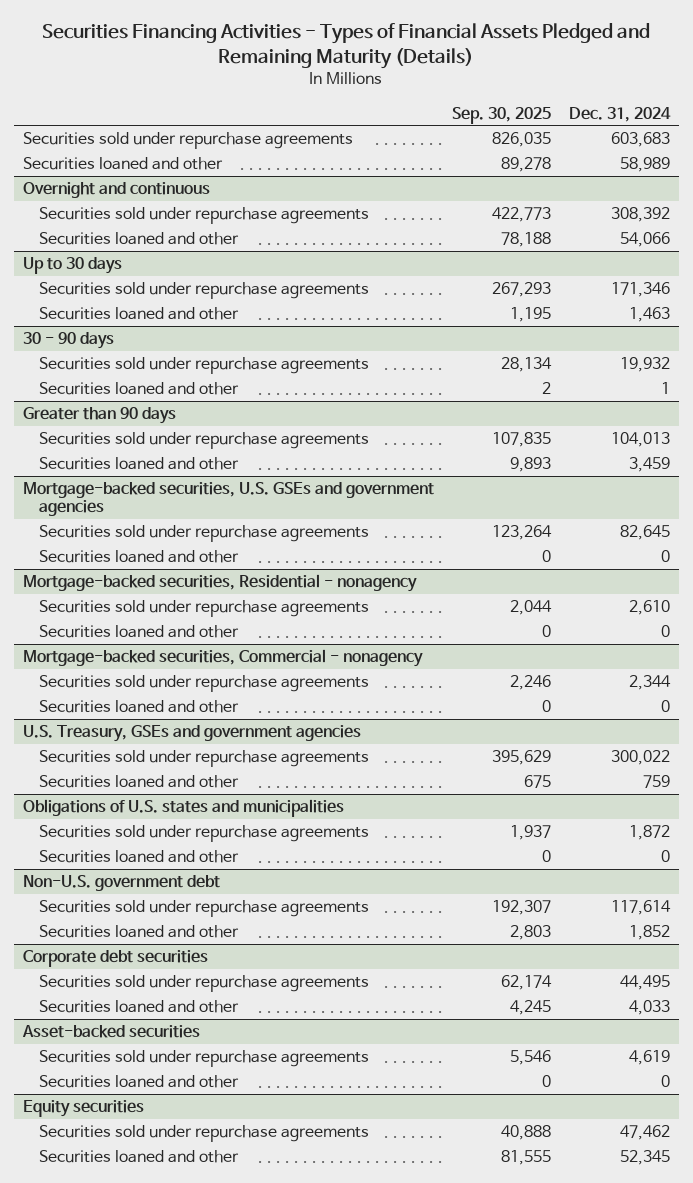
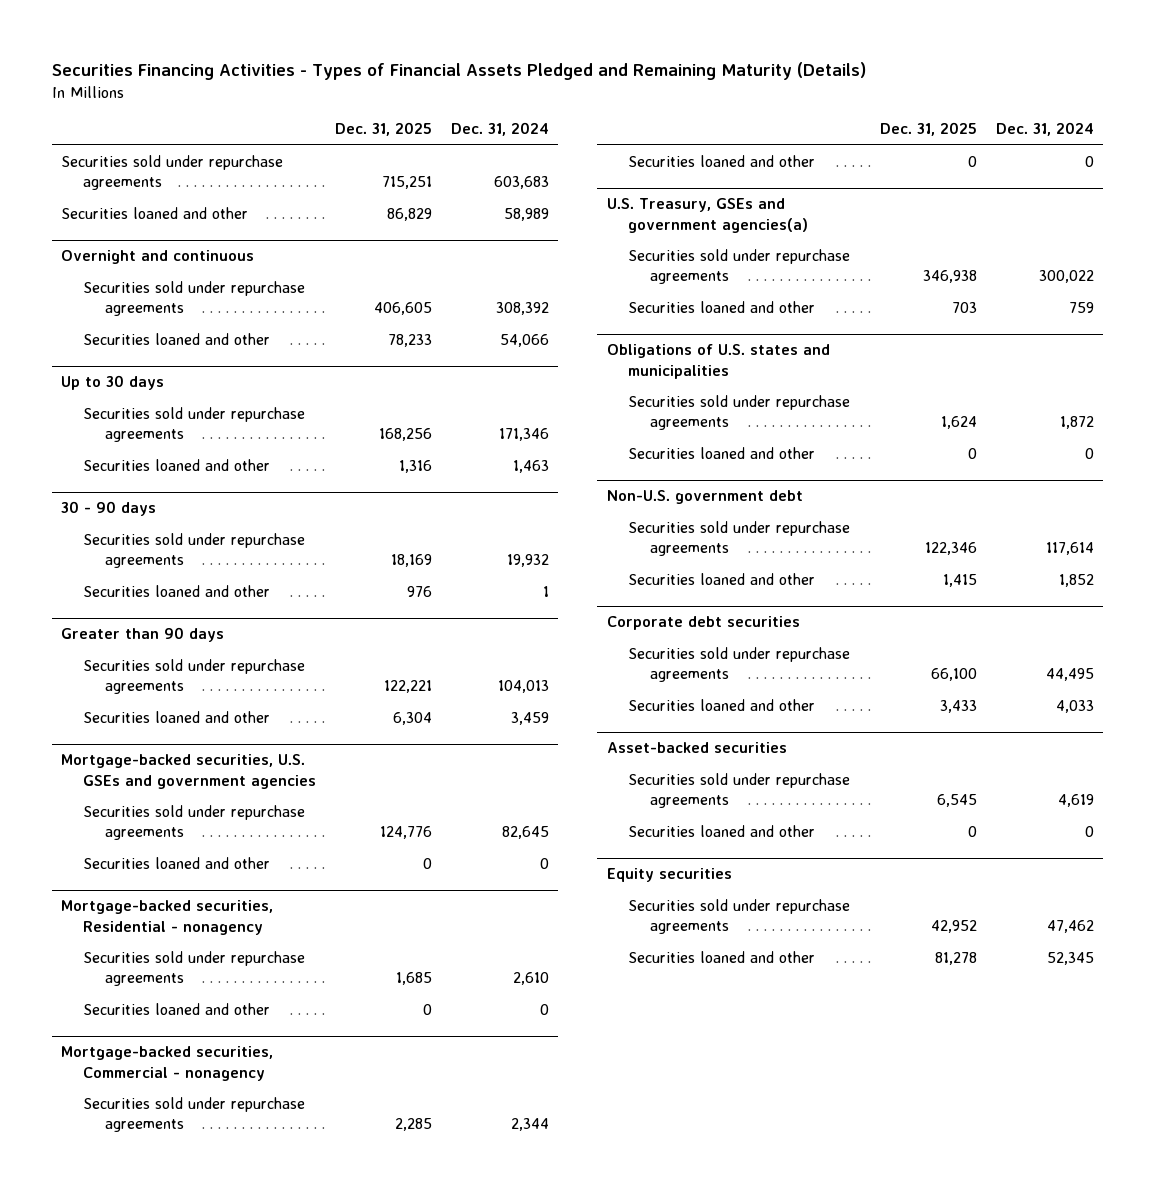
- | Sep. 30, 2025 | Dec. 31, 2024
+ | Dec. 31, 2025 | Dec. 31, 2024
- U.S. Treasury, GSEs and government agencies
+ U.S. Treasury, GSEs and government agencies(a)

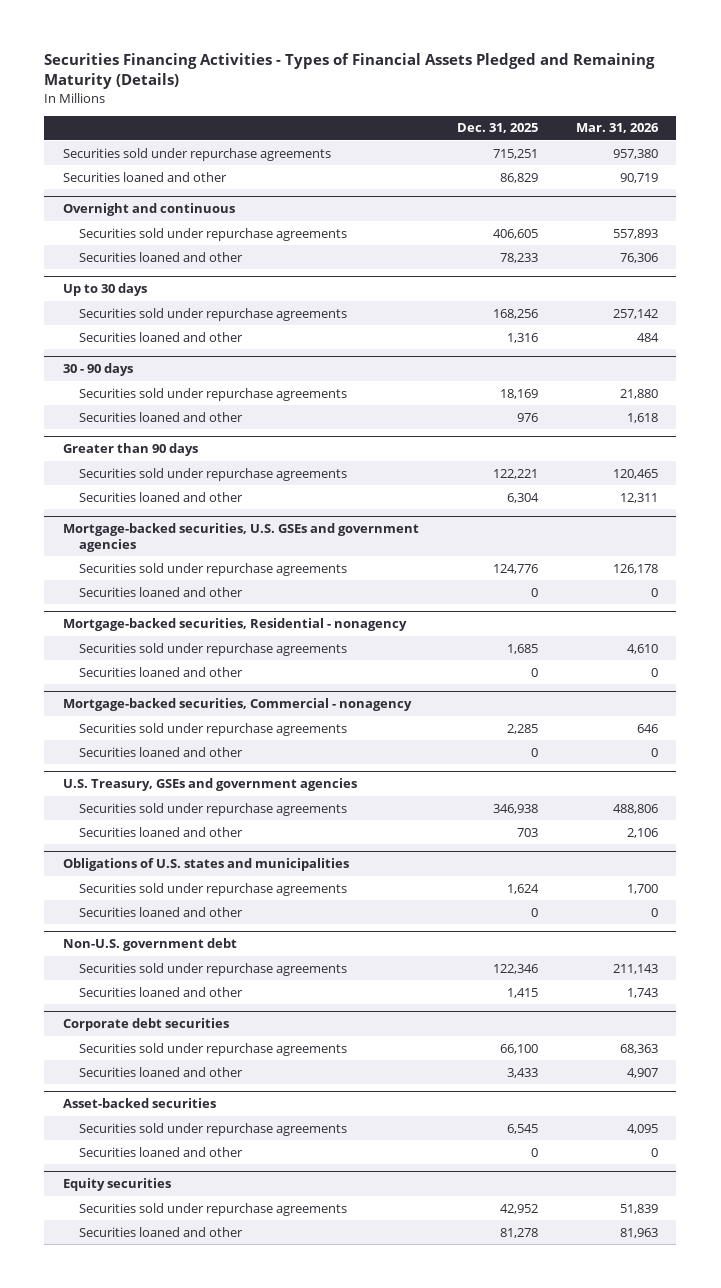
- | Dec. 31, 2025 | Dec. 31, 2024
+ | Dec. 31, 2025 | Mar. 31, 2026
- U.S. Treasury, GSEs and government agencies(a)
+ U.S. Treasury, GSEs and government agencies

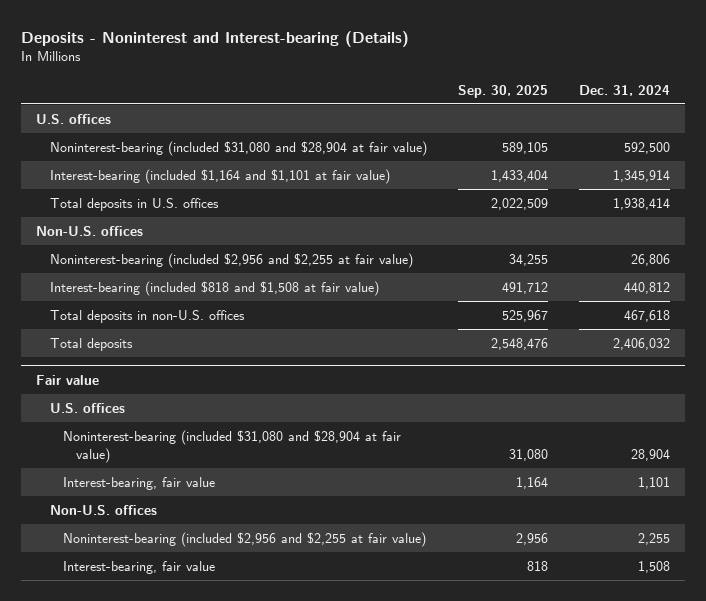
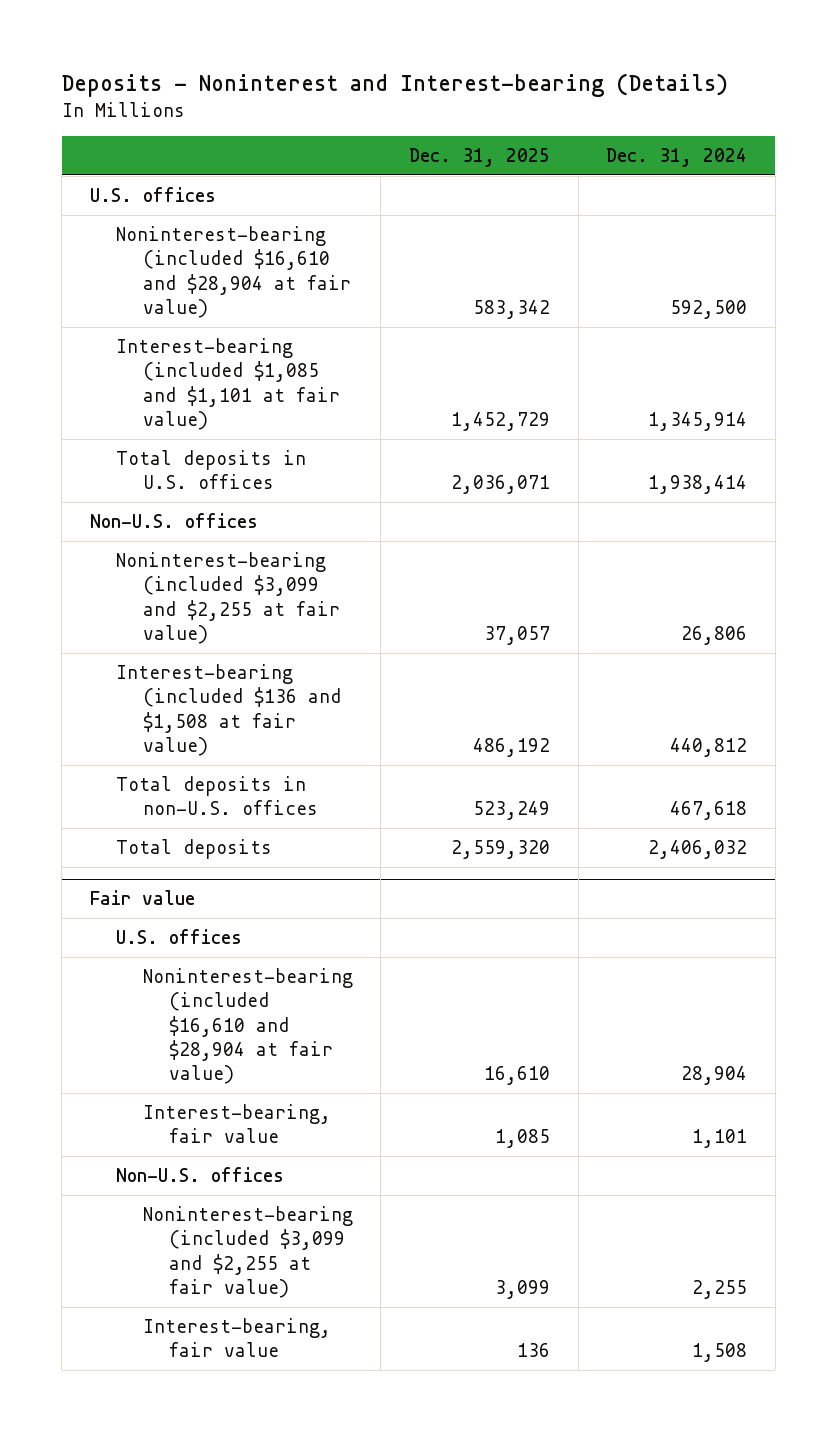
- | Sep. 30, 2025 | Dec. 31, 2024
+ | Dec. 31, 2025 | Dec. 31, 2024
- Noninterest-bearing (included $31,080 and $28,904 at fair value) | 589,105 | 592,500
- Interest-bearing (included $1,164 and $1,101 at fair value) | 1,433,404 | 1,345,914
+ Noninterest-bearing (included $16,610 and $28,904 at fair value) | 583,342 | 592,500
+ Interest-bearing (included $1,085 and $1,101 at fair value) | 1,452,729 | 1,345,914
- Noninterest-bearing (included $2,956 and $2,255 at fair value) | 34,255 | 26,806
- Interest-bearing (included $818 and $1,508 at fair value) | 491,712 | 440,812
+ Noninterest-bearing (included $3,099 and $2,255 at fair value) | 37,057 | 26,806
+ Interest-bearing (included $136 and $1,508 at fair value) | 486,192 | 440,812
@ Fair value
- Noninterest-bearing (included $31,080 and $28,904 at fair value) | 31,080 | 28,904
+ Noninterest-bearing (included $16,610 and $28,904 at fair value) | 16,610 | 28,904
- Noninterest-bearing (included $2,956 and $2,255 at fair value) | 2,956 | 2,255
+ Noninterest-bearing (included $3,099 and $2,255 at fair value) | 3,099 | 2,255

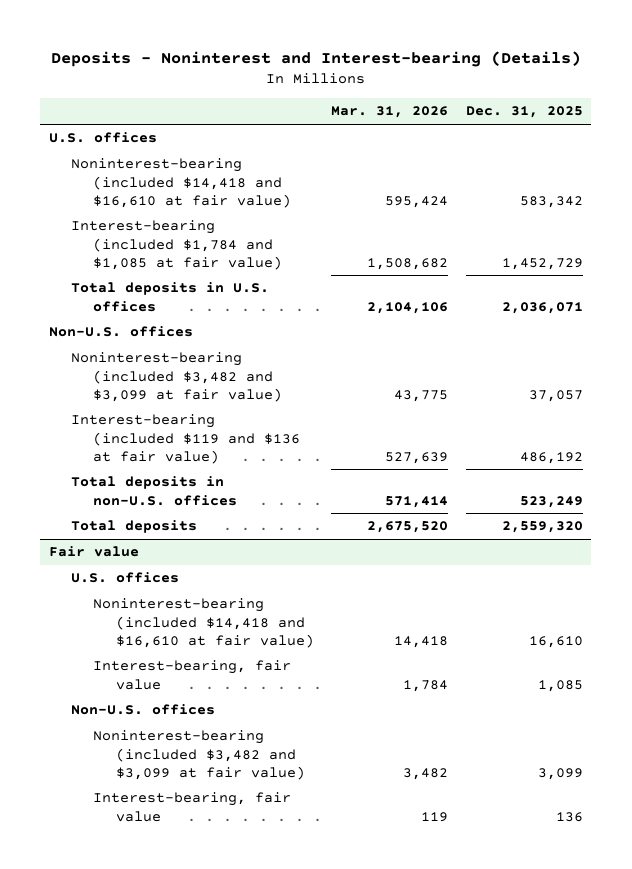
- | Dec. 31, 2025 | Dec. 31, 2024
+ | Mar. 31, 2026 | Dec. 31, 2025
- Noninterest-bearing (included $16,610 and $28,904 at fair value) | 583,342 | 592,500
- Interest-bearing (included $1,085 and $1,101 at fair value) | 1,452,729 | 1,345,914
+ Noninterest-bearing (included $14,418 and $16,610 at fair value) | 595,424 | 583,342
+ Interest-bearing (included $1,784 and $1,085 at fair value) | 1,508,682 | 1,452,729
- Noninterest-bearing (included $3,099 and $2,255 at fair value) | 37,057 | 26,806
- Interest-bearing (included $136 and $1,508 at fair value) | 486,192 | 440,812
+ Noninterest-bearing (included $3,482 and $3,099 at fair value) | 43,775 | 37,057
+ Interest-bearing (included $119 and $136 at fair value) | 527,639 | 486,192
@ Fair value
- Noninterest-bearing (included $16,610 and $28,904 at fair value) | 16,610 | 28,904
+ Noninterest-bearing (included $14,418 and $16,610 at fair value) | 14,418 | 16,610
- Noninterest-bearing (included $3,099 and $2,255 at fair value) | 3,099 | 2,255
+ Noninterest-bearing (included $3,482 and $3,099 at fair value) | 3,482 | 3,099

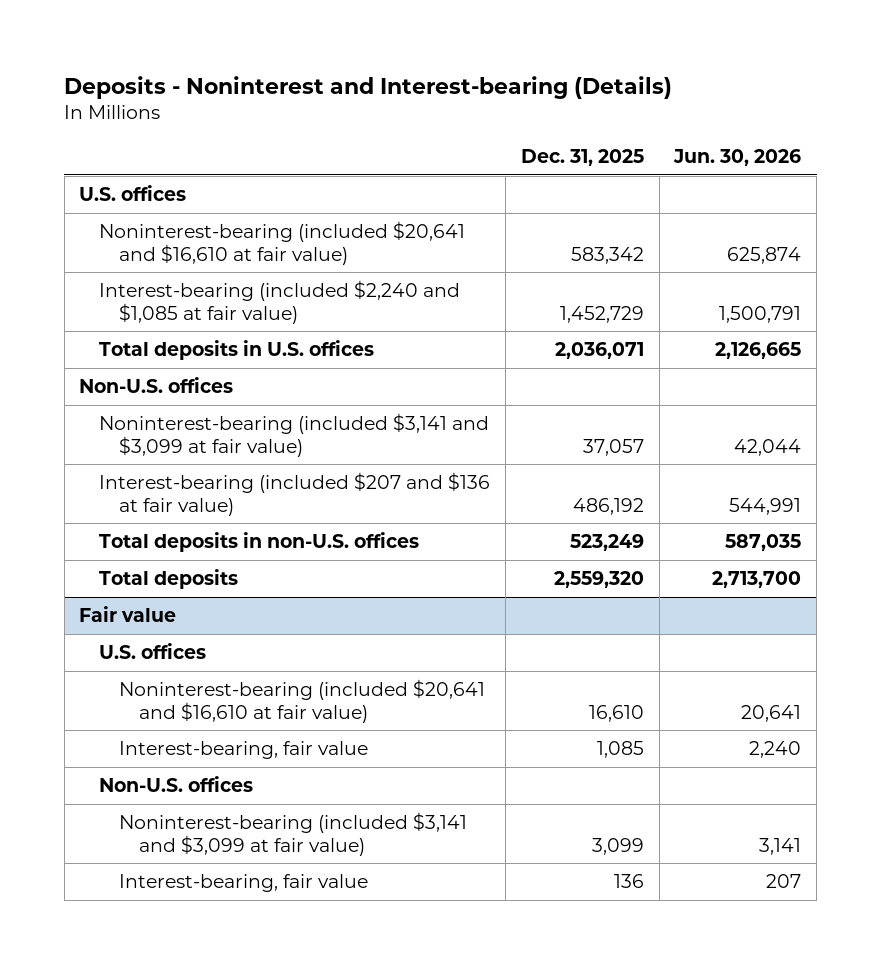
- | Mar. 31, 2026 | Dec. 31, 2025
+ | Dec. 31, 2025 | Jun. 30, 2026
- Noninterest-bearing (included $14,418 and $16,610 at fair value) | 595,424 | 583,342
- Interest-bearing (included $1,784 and $1,085 at fair value) | 1,508,682 | 1,452,729
+ Noninterest-bearing (included $20,641 and $16,610 at fair value) | 583,342 | 625,874
+ Interest-bearing (included $2,240 and $1,085 at fair value) | 1,452,729 | 1,500,791
- Noninterest-bearing (included $3,482 and $3,099 at fair value) | 43,775 | 37,057
- Interest-bearing (included $119 and $136 at fair value) | 527,639 | 486,192
+ Noninterest-bearing (included $3,141 and $3,099 at fair value) | 37,057 | 42,044
+ Interest-bearing (included $207 and $136 at fair value) | 486,192 | 544,991
@ Fair value
- Noninterest-bearing (included $14,418 and $16,610 at fair value) | 14,418 | 16,610
+ Noninterest-bearing (included $20,641 and $16,610 at fair value) | 16,610 | 20,641
- Noninterest-bearing (included $3,482 and $3,099 at fair value) | 3,482 | 3,099
+ Noninterest-bearing (included $3,141 and $3,099 at fair value) | 3,099 | 3,141

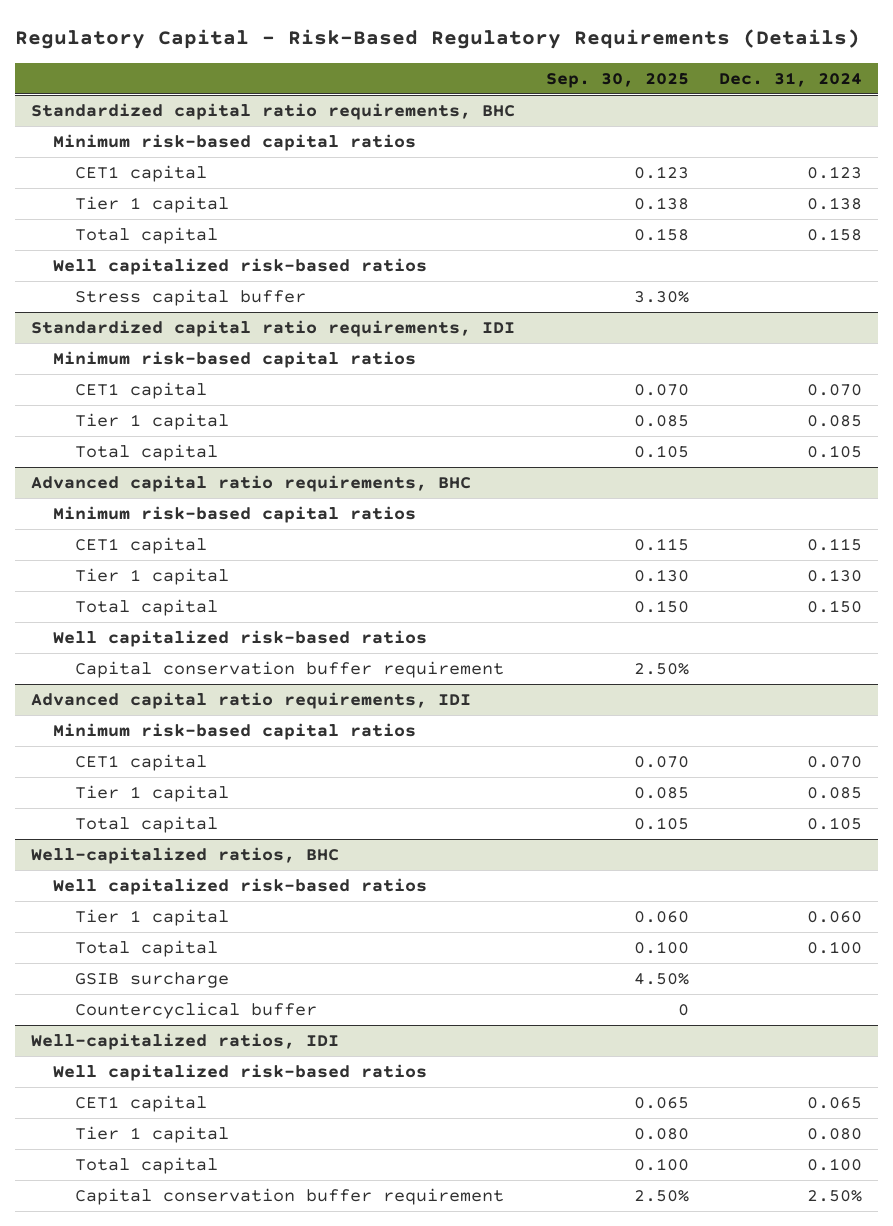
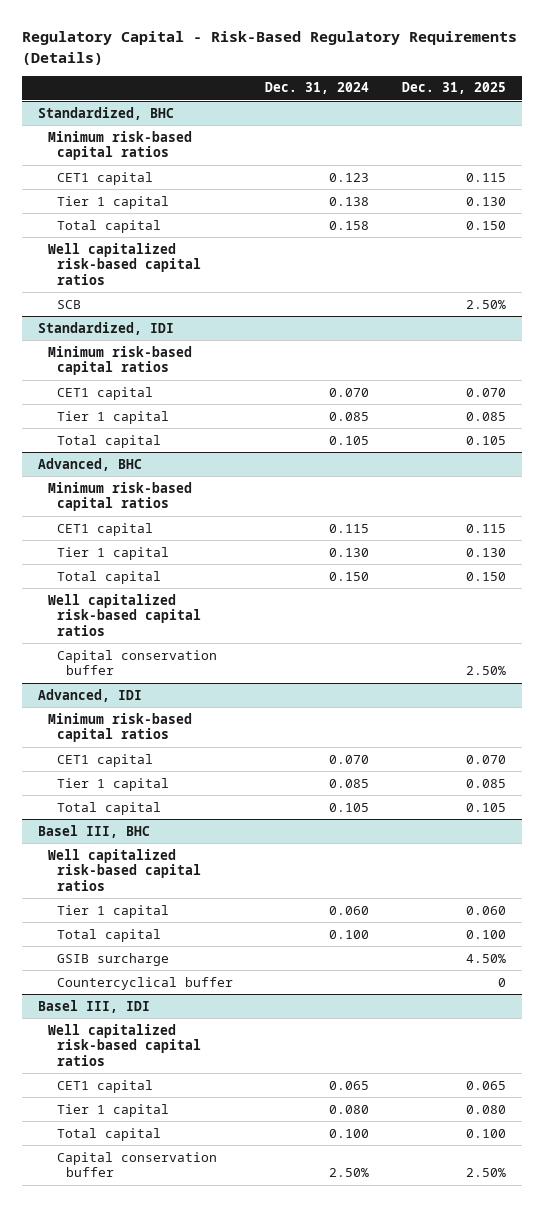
- | Sep. 30, 2025 | Dec. 31, 2024
+ | Dec. 31, 2024 | Dec. 31, 2025
- Standardized capital ratio requirements, BHC
+ Standardized, BHC
- Well capitalized risk-based ratios
- Stress capital buffer | 3.30% |
- Standardized capital ratio requirements, IDI
+ Well capitalized risk-based capital ratios
+ SCB | | 2.50%
+ Standardized, IDI
- Advanced capital ratio requirements, BHC
+ Advanced, BHC
- Well capitalized risk-based ratios
- Capital conservation buffer requirement | 2.50% |
- Advanced capital ratio requirements, IDI
+ Well capitalized risk-based capital ratios
+ Capital conservation buffer | | 2.50%
+ Advanced, IDI
- Well-capitalized ratios, BHC
- Well capitalized risk-based ratios
+ Basel III, BHC
+ Well capitalized risk-based capital ratios
- Well-capitalized ratios, IDI
- Well capitalized risk-based ratios
+ Basel III, IDI
+ Well capitalized risk-based capital ratios
- Capital conservation buffer requirement | 2.50% | 2.50%
+ Capital conservation buffer | 2.50% | 2.50%

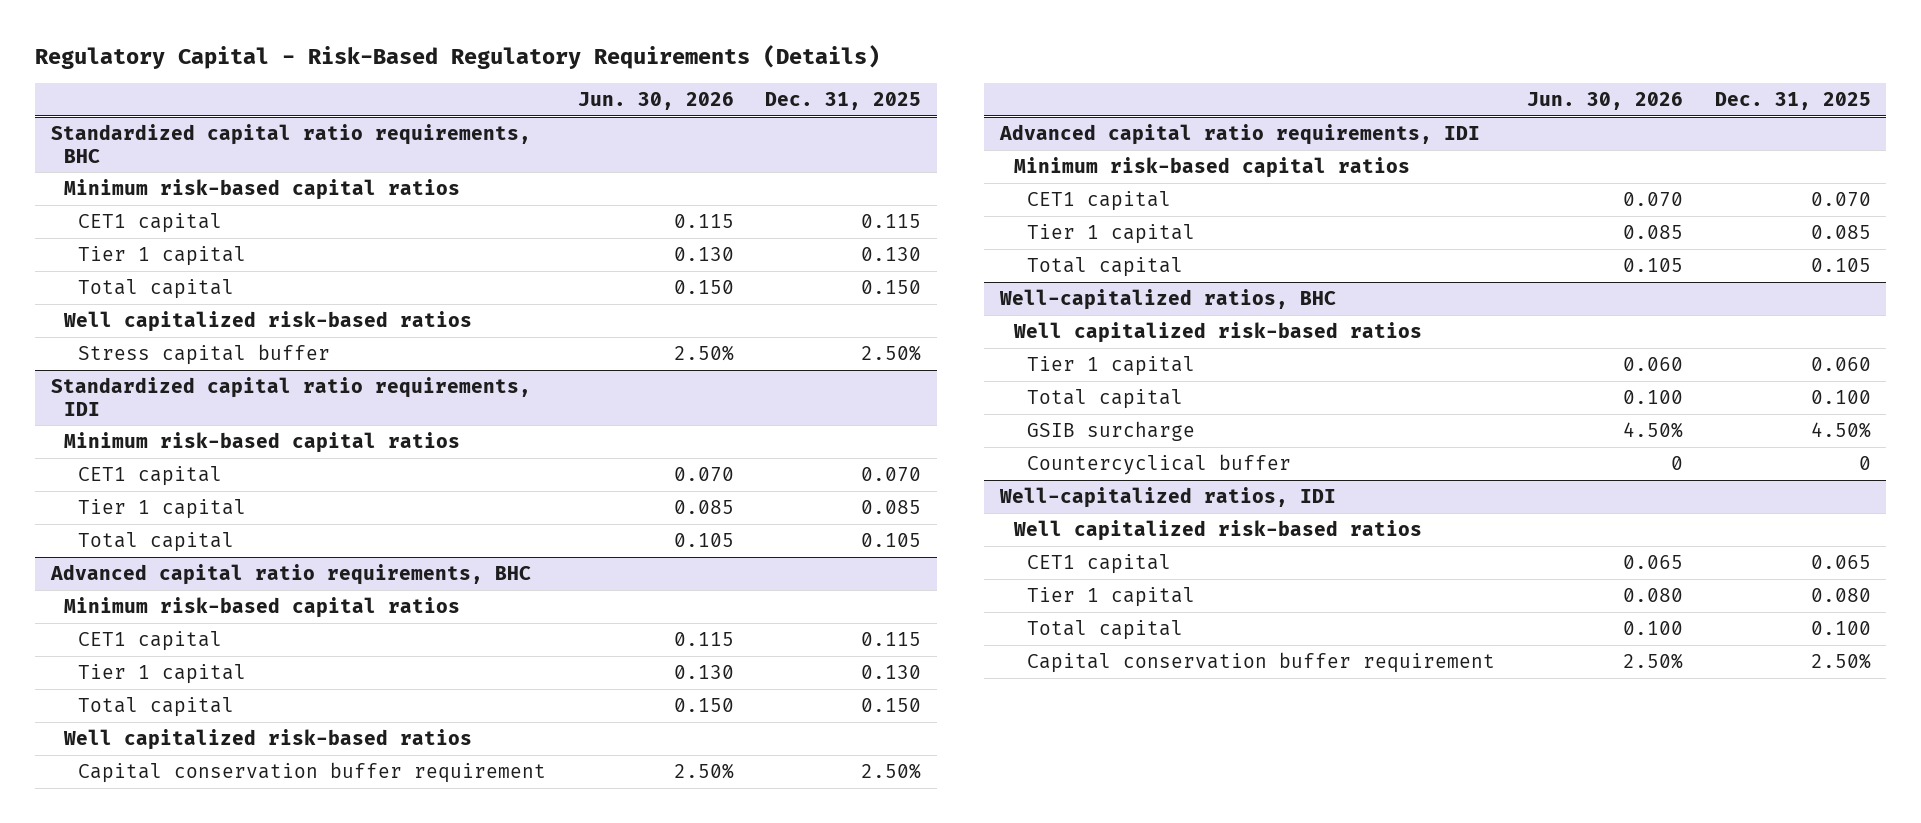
- | Dec. 31, 2024 | Dec. 31, 2025
+ | Jun. 30, 2026 | Dec. 31, 2025
- Standardized, BHC
+ Standardized capital ratio requirements, BHC
- Well capitalized risk-based capital ratios
- SCB | | 2.50%
- Standardized, IDI
+ Well capitalized risk-based ratios
+ Stress capital buffer | 2.50% | 2.50%
+ Standardized capital ratio requirements, IDI
- Advanced, BHC
+ Advanced capital ratio requirements, BHC
- Well capitalized risk-based capital ratios
- Capital conservation buffer | | 2.50%
- Advanced, IDI
+ Well capitalized risk-based ratios
+ Capital conservation buffer requirement | 2.50% | 2.50%
+ Advanced capital ratio requirements, IDI
- Basel III, BHC
- Well capitalized risk-based capital ratios
+ Well-capitalized ratios, BHC
+ Well capitalized risk-based ratios
- Basel III, IDI
- Well capitalized risk-based capital ratios
+ Well-capitalized ratios, IDI
+ Well capitalized risk-based ratios
- Capital conservation buffer | 2.50% | 2.50%
+ Capital conservation buffer requirement | 2.50% | 2.50%

